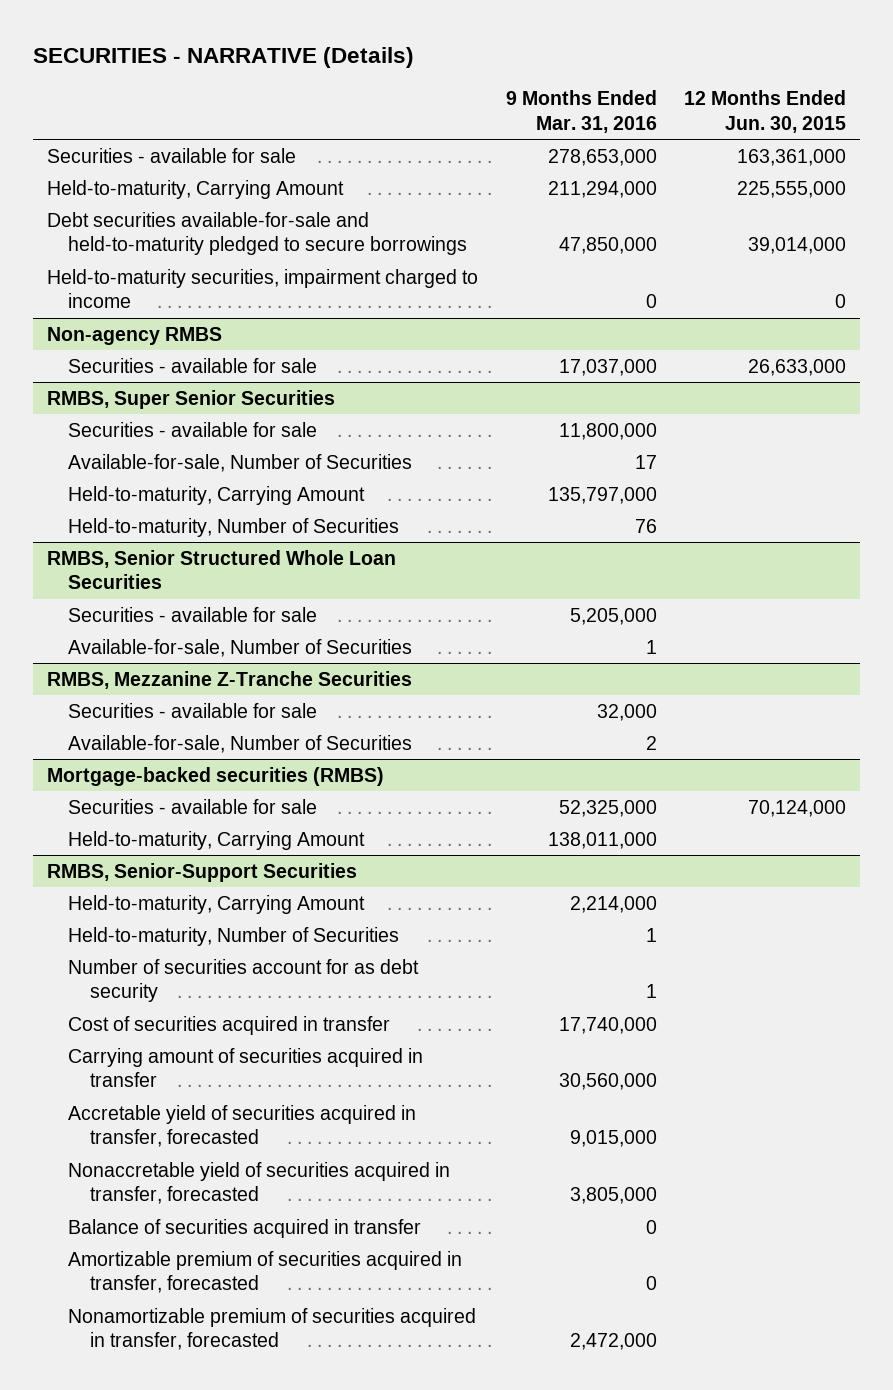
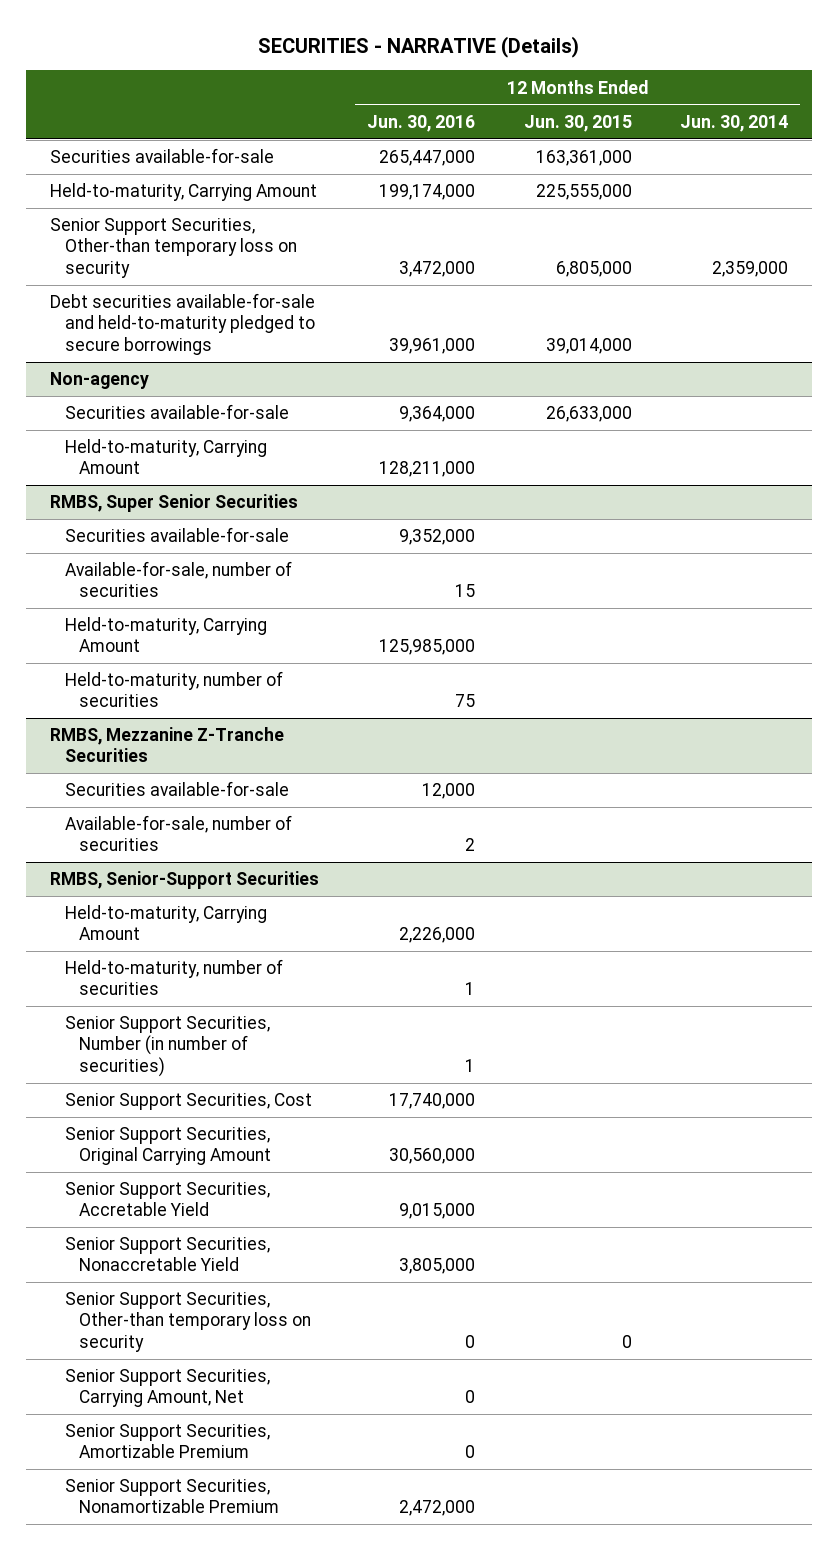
- | 9 Months Ended Mar. 31, 2016 | 12 Months Ended Jun. 30, 2015
+ | 12 Months Ended Jun. 30, 2016 | 12 Months Ended Jun. 30, 2015 | 12 Months Ended Jun. 30, 2014
- Securities - available for sale | 278,653,000 | 163,361,000
+ Securities available-for-sale | 265,447,000 | 163,361,000 |
+ Senior Support Securities, Other-than temporary loss on security | 3,472,000 | 6,805,000 | 2,359,000
- Held-to-maturity securities, impairment charged to income | 0 | 0
- Non-agency RMBS
- Securities - available for sale | 17,037,000 | 26,633,000
+ Non-agency
+ Securities available-for-sale | 9,364,000 | 26,633,000 |
+ Held-to-maturity, Carrying Amount | 128,211,000 | |
@ RMBS, Super Senior Securities
- Securities - available for sale | 11,800,000 |
- Available-for-sale, Number of Securities | 17 |
+ Securities available-for-sale | 9,352,000 | |
+ Available-for-sale, number of securities | 15 | |
- Held-to-maturity, Number of Securities | 76 |
- RMBS, Senior Structured Whole Loan Securities
- Securities - available for sale | 5,205,000 |
- Available-for-sale, Number of Securities | 1 |
@ RMBS, Super Senior Securities
+ Held-to-maturity, number of securities | 75 | |
@ RMBS, Mezzanine Z-Tranche Securities
- Securities - available for sale | 32,000 |
- Available-for-sale, Number of Securities | 2 |
- Mortgage-backed securities (RMBS)
- Securities - available for sale | 52,325,000 | 70,124,000
- Held-to-maturity, Carrying Amount | 138,011,000 |
@ RMBS, Mezzanine Z-Tranche Securities
+ Securities available-for-sale | 12,000 | |
+ Available-for-sale, number of securities | 2 | |
@ RMBS, Senior-Support Securities
- Held-to-maturity, Number of Securities | 1 |
- Number of securities account for as debt security | 1 |
- Cost of securities acquired in transfer | 17,740,000 |
- Carrying amount of securities acquired in transfer | 30,560,000 |
- Accretable yield of securities acquired in transfer, forecasted | 9,015,000 |
- Nonaccretable yield of securities acquired in transfer, forecasted | 3,805,000 |
- Balance of securities acquired in transfer | 0 |
- Amortizable premium of securities acquired in transfer, forecasted | 0 |
- Nonamortizable premium of securities acquired in transfer, forecasted | 2,472,000 |
+ Held-to-maturity, number of securities | 1 | |
+ Senior Support Securities, Number (in number of securities) | 1 | |
+ Senior Support Securities, Cost | 17,740,000 | |
+ Senior Support Securities, Original Carrying Amount | 30,560,000 | |
+ Senior Support Securities, Accretable Yield | 9,015,000 | |
+ Senior Support Securities, Nonaccretable Yield | 3,805,000 | |
+ Senior Support Securities, Other-than temporary loss on security | 0 | 0 |
+ Senior Support Securities, Carrying Amount, Net | 0 | |
+ Senior Support Securities, Amortizable Premium | 0 | |
+ Senior Support Securities, Nonamortizable Premium | 2,472,000 | |

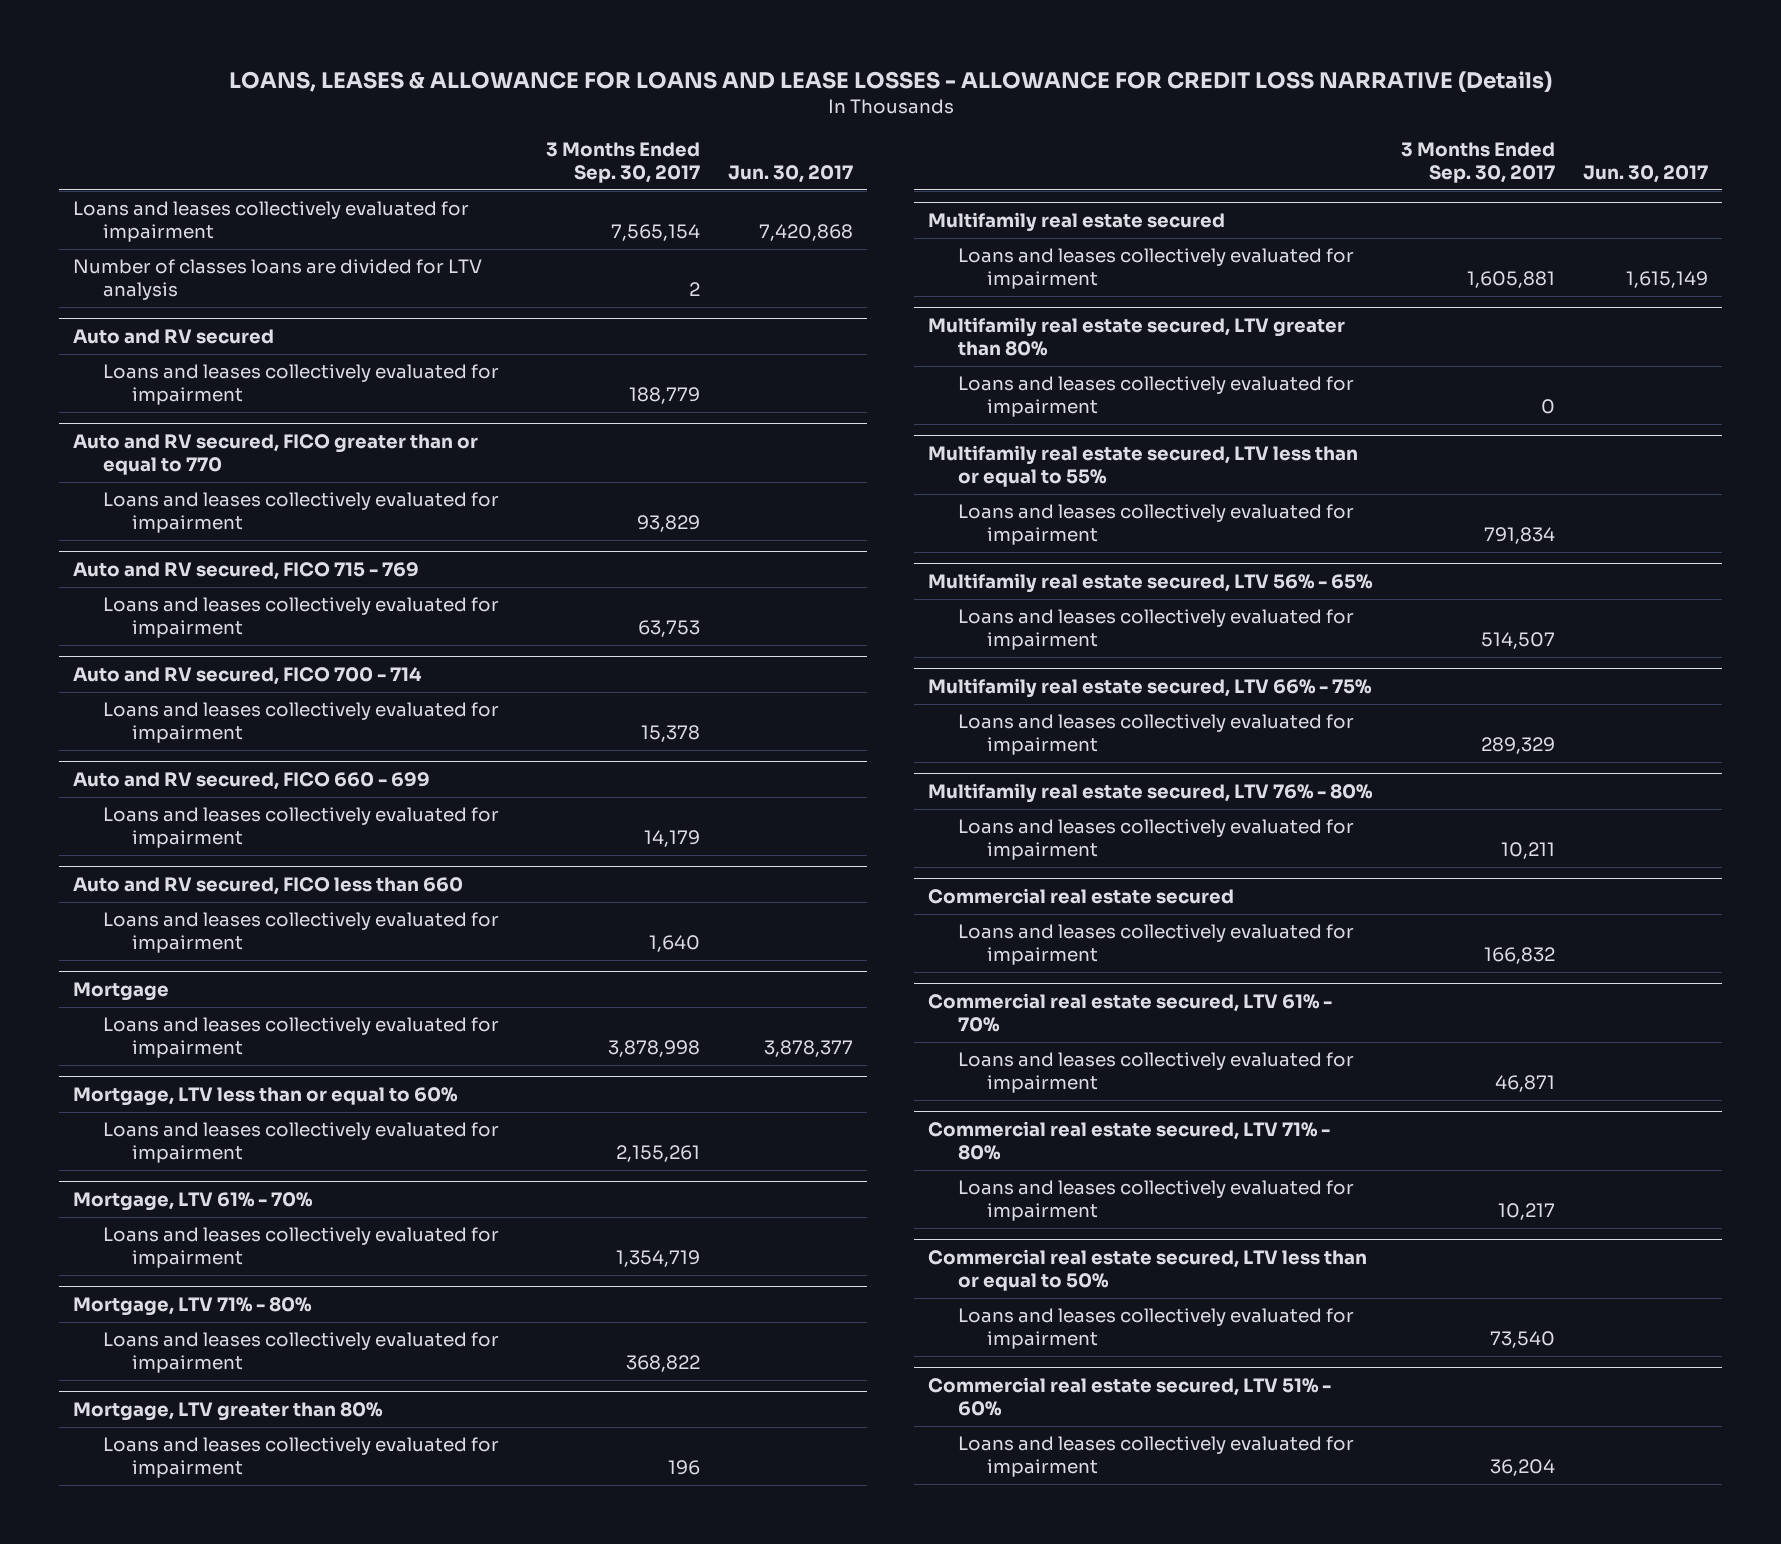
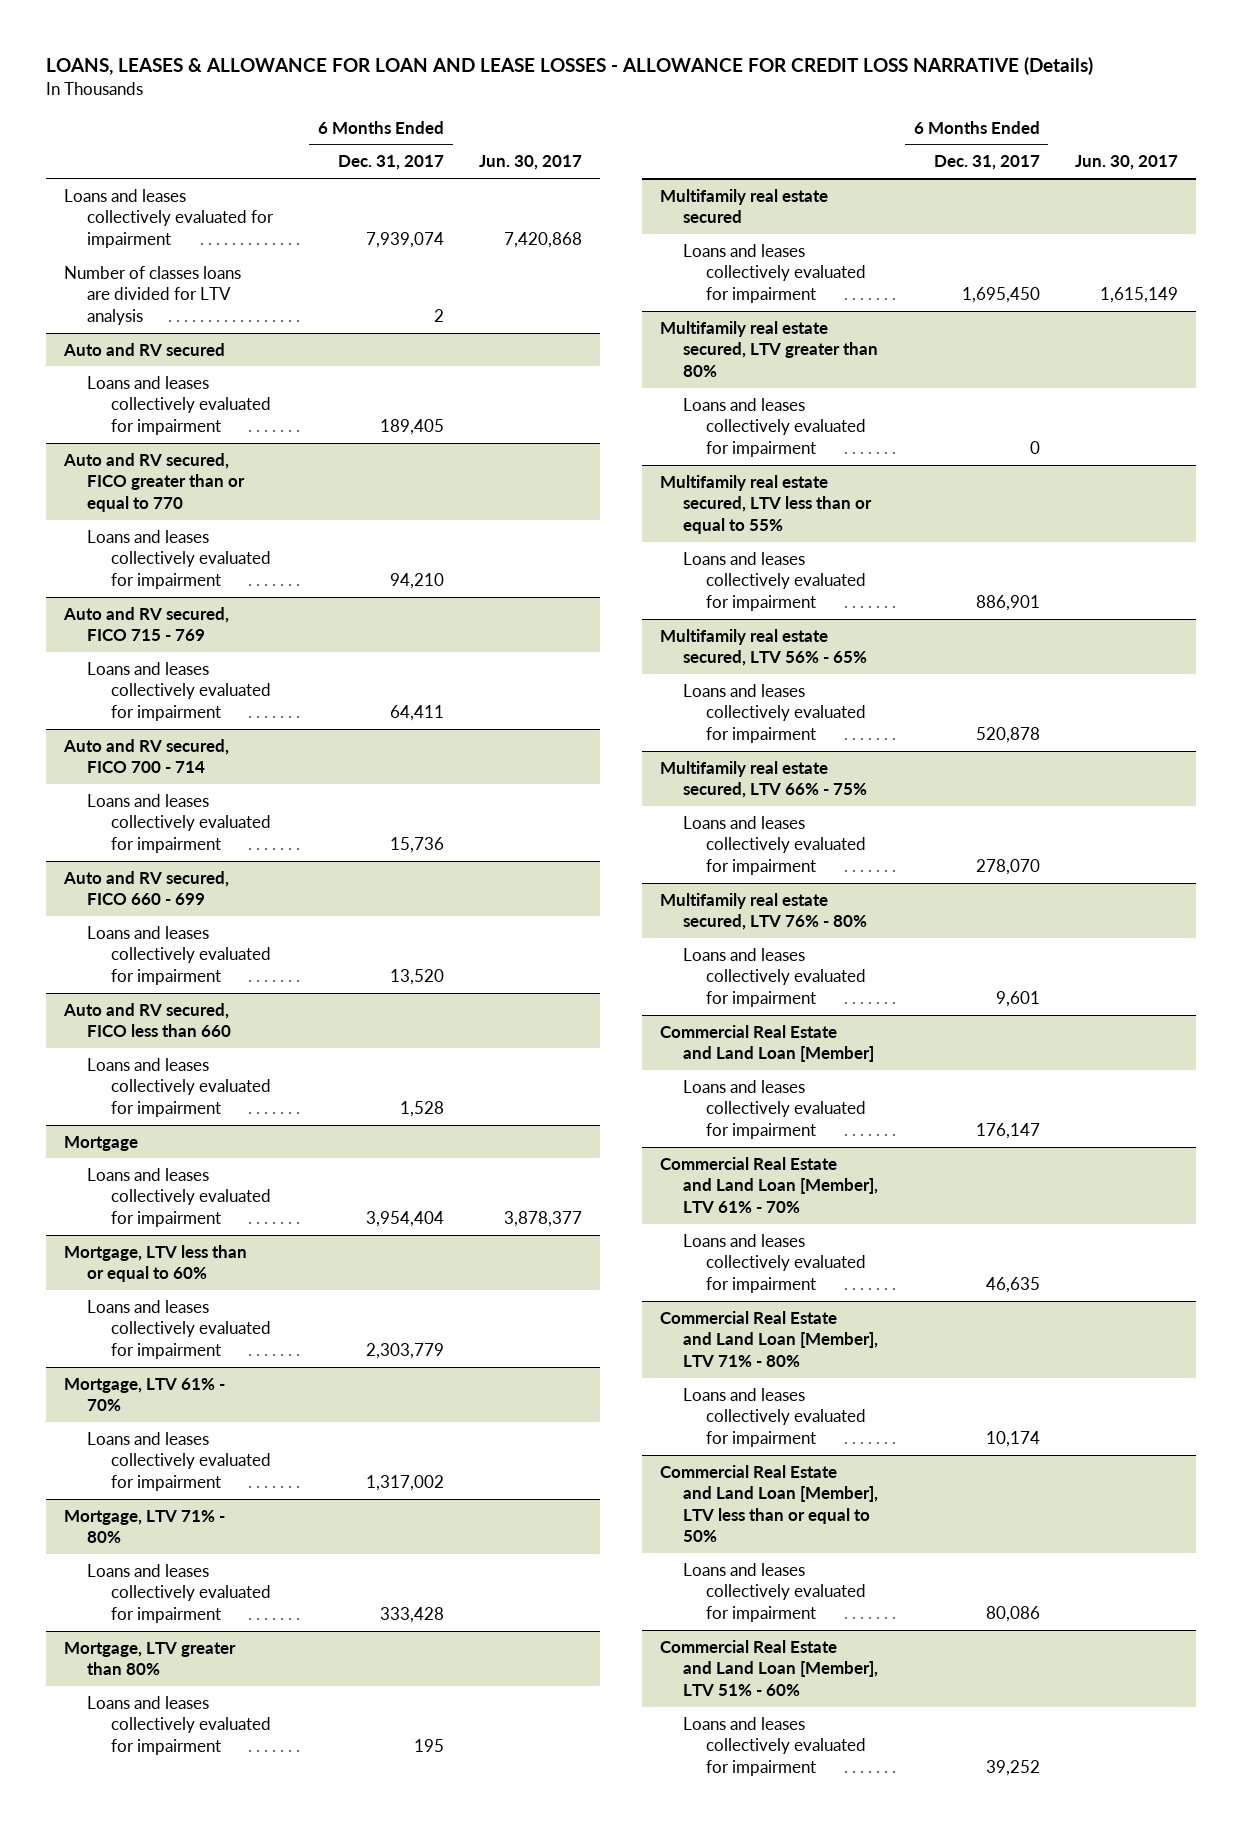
- LOANS, LEASES & ALLOWANCE FOR LOANS AND LEASE LOSSES - ALLOWANCE FOR CREDIT LOSS NARRATIVE (Details)
+ LOANS, LEASES & ALLOWANCE FOR LOAN AND LEASE LOSSES - ALLOWANCE FOR CREDIT LOSS NARRATIVE (Details)
- | 3 Months Ended Sep. 30, 2017 | Jun. 30, 2017
+ | 6 Months Ended Dec. 31, 2017 | Jun. 30, 2017
- Commercial real estate secured
+ Commercial Real Estate and Land Loan [Member]
- Commercial real estate secured, LTV 61% - 70%
+ Commercial Real Estate and Land Loan [Member], LTV 61% - 70%
- Commercial real estate secured, LTV 71% - 80%
+ Commercial Real Estate and Land Loan [Member], LTV 71% - 80%
- Commercial real estate secured, LTV less than or equal to 50%
+ Commercial Real Estate and Land Loan [Member], LTV less than or equal to 50%
- Commercial real estate secured, LTV 51% - 60%
+ Commercial Real Estate and Land Loan [Member], LTV 51% - 60%

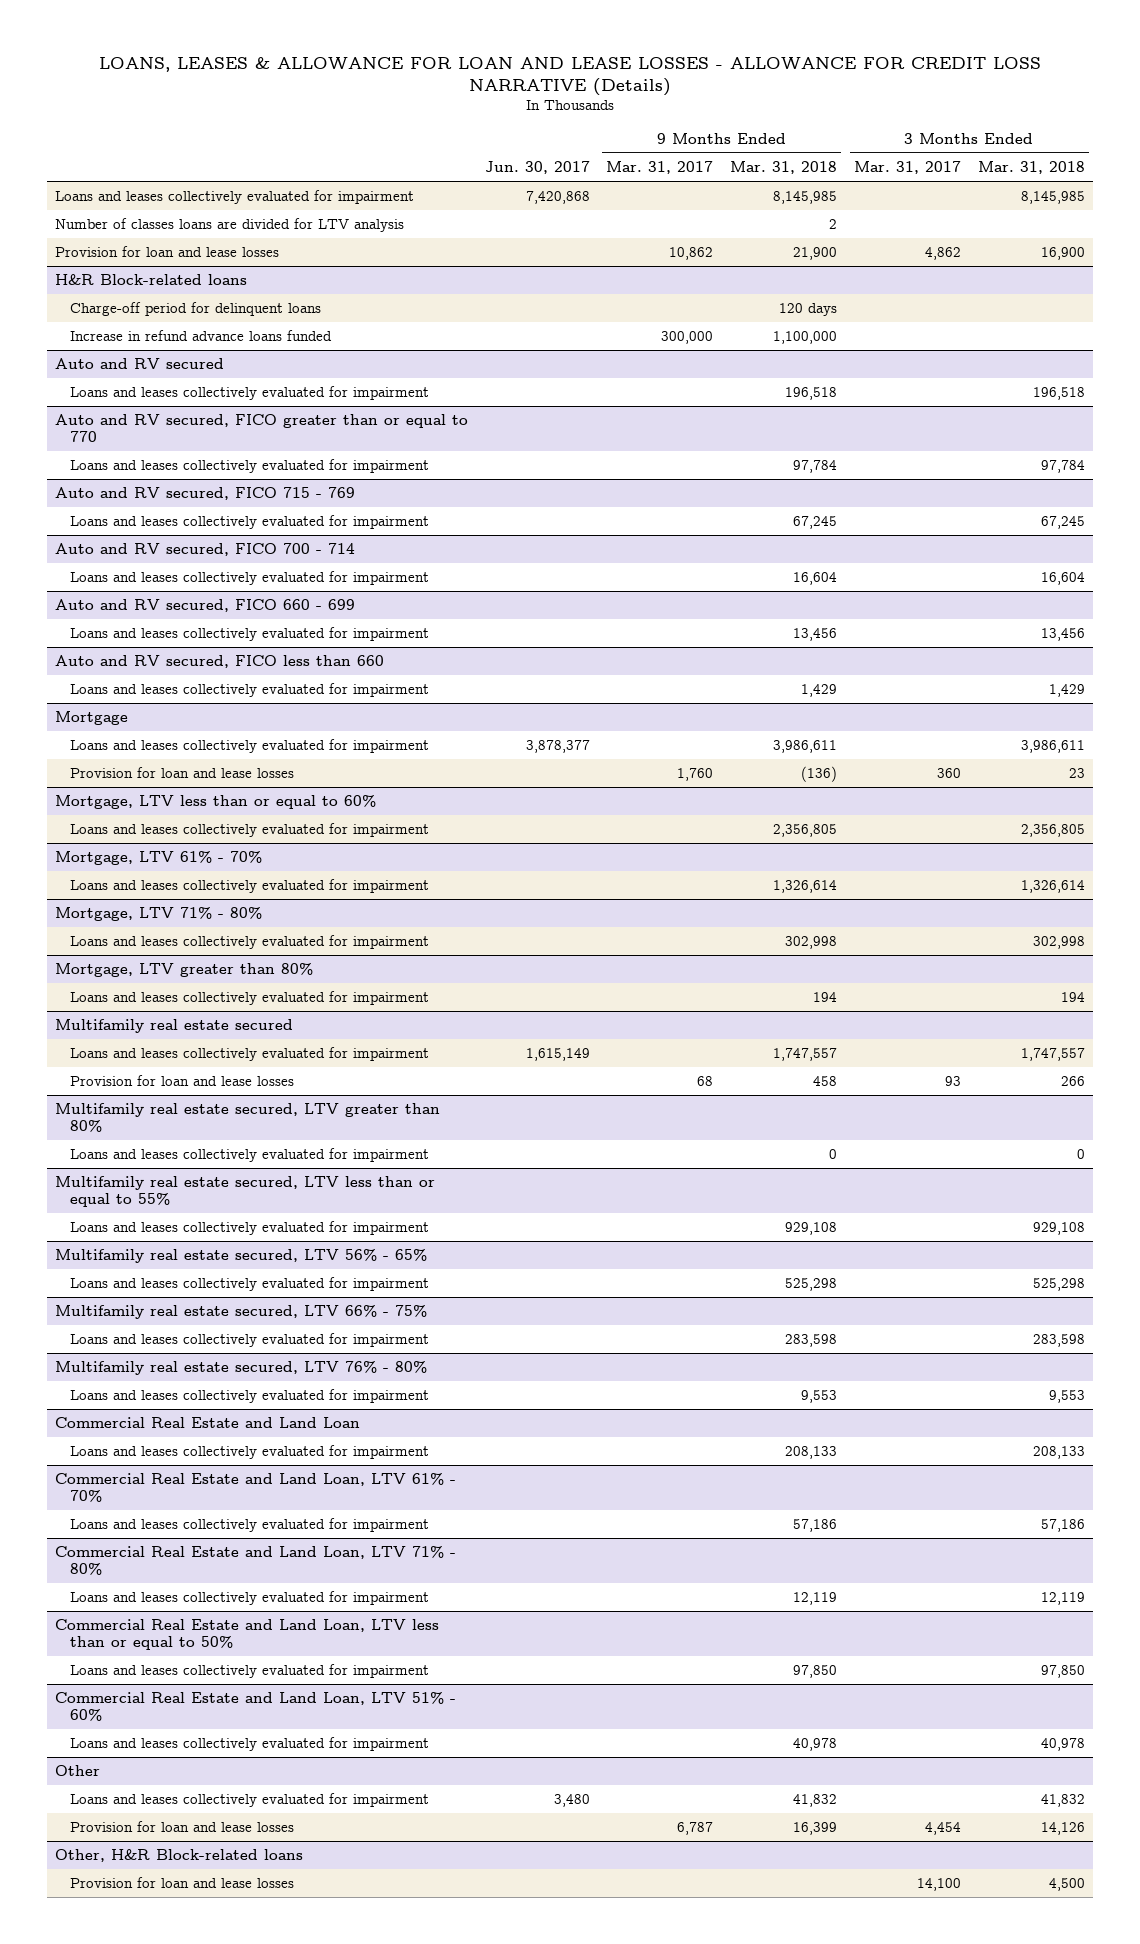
- | 6 Months Ended Dec. 31, 2017 | Jun. 30, 2017
+ | Jun. 30, 2017 | 9 Months Ended Mar. 31, 2017 | 9 Months Ended Mar. 31, 2018 | 3 Months Ended Mar. 31, 2017 | 3 Months Ended Mar. 31, 2018
+ Provision for loan and lease losses | | 10,862 | 21,900 | 4,862 | 16,900
+ H&R Block-related loans
+ Charge-off period for delinquent loans | | | 120 days | |
+ Increase in refund advance loans funded | | 300,000 | 1,100,000 | |
@ Mortgage
+ Provision for loan and lease losses | | 1,760 | (136) | 360 | 23
@ Multifamily real estate secured
+ Provision for loan and lease losses | | 68 | 458 | 93 | 266
- Commercial Real Estate and Land Loan [Member]
+ Commercial Real Estate and Land Loan
- Commercial Real Estate and Land Loan [Member], LTV 61% - 70%
+ Commercial Real Estate and Land Loan, LTV 61% - 70%
- Commercial Real Estate and Land Loan [Member], LTV 71% - 80%
+ Commercial Real Estate and Land Loan, LTV 71% - 80%
- Commercial Real Estate and Land Loan [Member], LTV less than or equal to 50%
+ Commercial Real Estate and Land Loan, LTV less than or equal to 50%
- Commercial Real Estate and Land Loan [Member], LTV 51% - 60%
+ Commercial Real Estate and Land Loan, LTV 51% - 60%
+ Other
+ Loans and leases collectively evaluated for impairment | 3,480 | | 41,832 | | 41,832
+ Provision for loan and lease losses | | 6,787 | 16,399 | 4,454 | 14,126
+ Other, H&R Block-related loans
+ Provision for loan and lease losses | | | | 14,100 | 4,500

